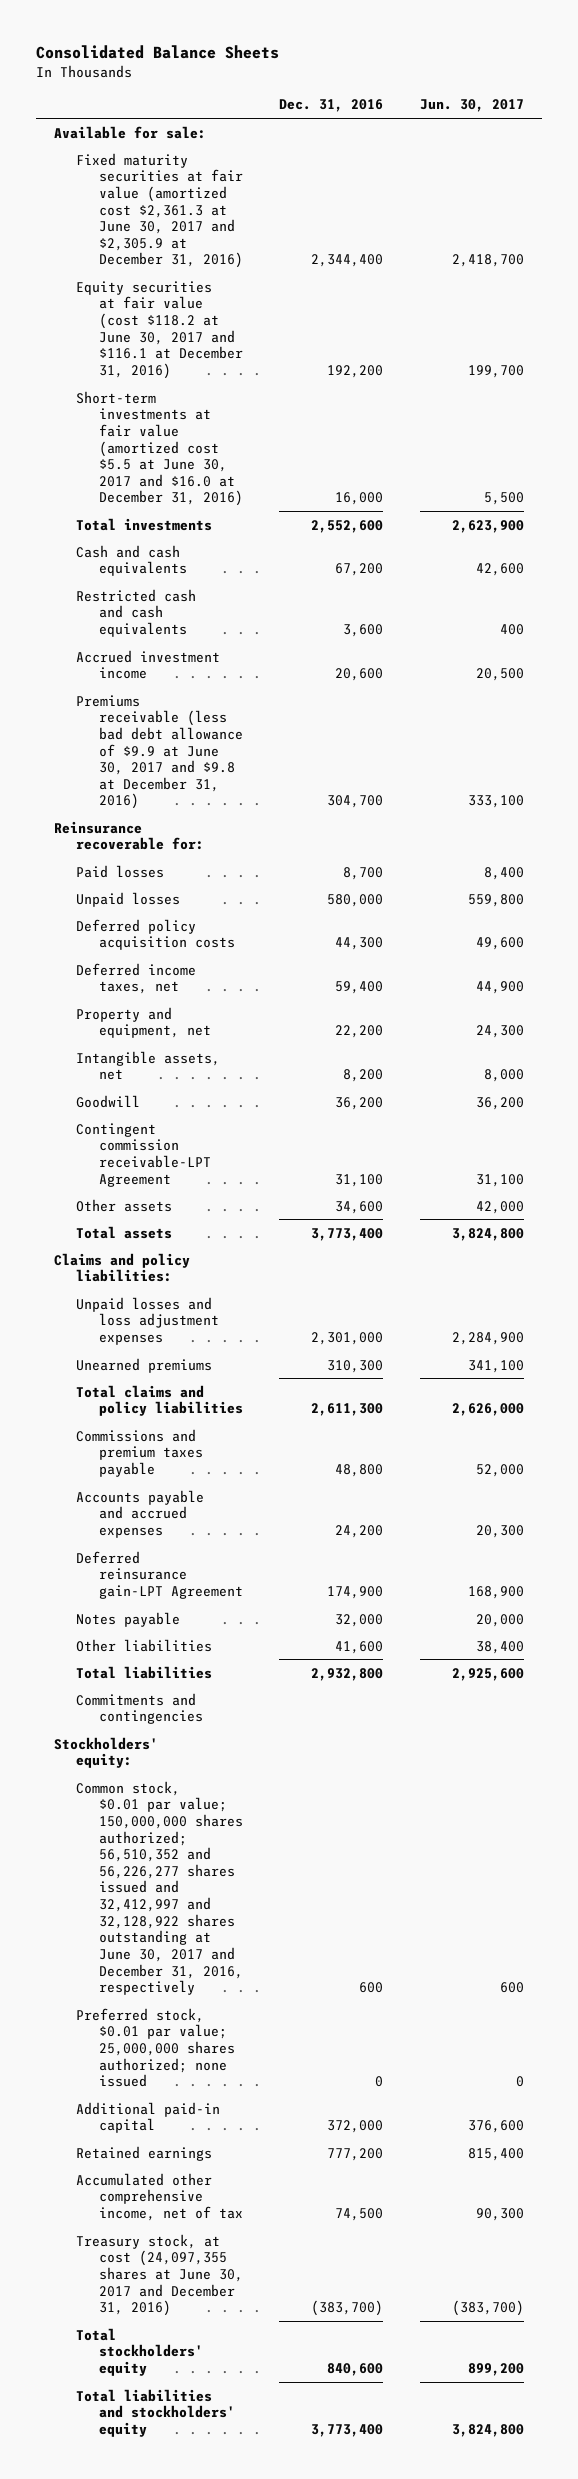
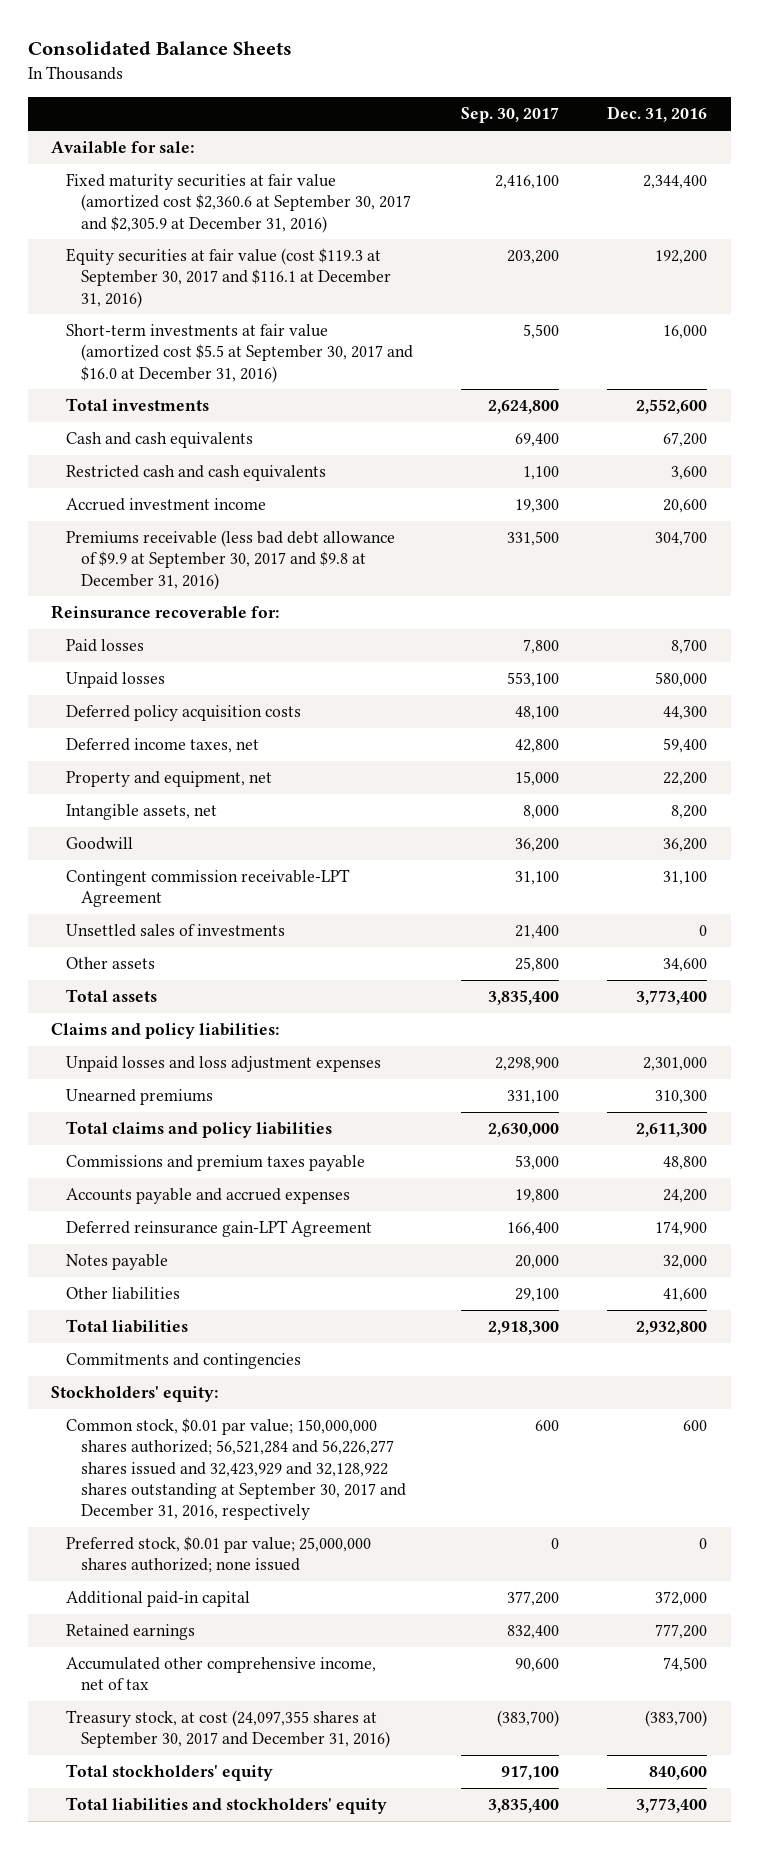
- | Dec. 31, 2016 | Jun. 30, 2017
+ | Sep. 30, 2017 | Dec. 31, 2016
- Fixed maturity securities at fair value (amortized cost $2,361.3 at June 30, 2017 and $2,305.9 at December 31, 2016) | 2,344,400 | 2,418,700
- Equity securities at fair value (cost $118.2 at June 30, 2017 and $116.1 at December 31, 2016) | 192,200 | 199,700
- Short-term investments at fair value (amortized cost $5.5 at June 30, 2017 and $16.0 at December 31, 2016) | 16,000 | 5,500
+ Fixed maturity securities at fair value (amortized cost $2,360.6 at September 30, 2017 and $2,305.9 at December 31, 2016) | 2,416,100 | 2,344,400
+ Equity securities at fair value (cost $119.3 at September 30, 2017 and $116.1 at December 31, 2016) | 203,200 | 192,200
+ Short-term investments at fair value (amortized cost $5.5 at September 30, 2017 and $16.0 at December 31, 2016) | 5,500 | 16,000
- Premiums receivable (less bad debt allowance of $9.9 at June 30, 2017 and $9.8 at December 31, 2016) | 304,700 | 333,100
+ Premiums receivable (less bad debt allowance of $9.9 at September 30, 2017 and $9.8 at December 31, 2016) | 331,500 | 304,700
+ Unsettled sales of investments | 21,400 | 0
- Common stock, $0.01 par value; 150,000,000 shares authorized; 56,510,352 and 56,226,277 shares issued and 32,412,997 and 32,128,922 shares outstanding at June 30, 2017 and December 31, 2016, respectively | 600 | 600
+ Common stock, $0.01 par value; 150,000,000 shares authorized; 56,521,284 and 56,226,277 shares issued and 32,423,929 and 32,128,922 shares outstanding at September 30, 2017 and December 31, 2016, respectively | 600 | 600
- Treasury stock, at cost (24,097,355 shares at June 30, 2017 and December 31, 2016) | (383,700) | (383,700)
+ Treasury stock, at cost (24,097,355 shares at September 30, 2017 and December 31, 2016) | (383,700) | (383,700)

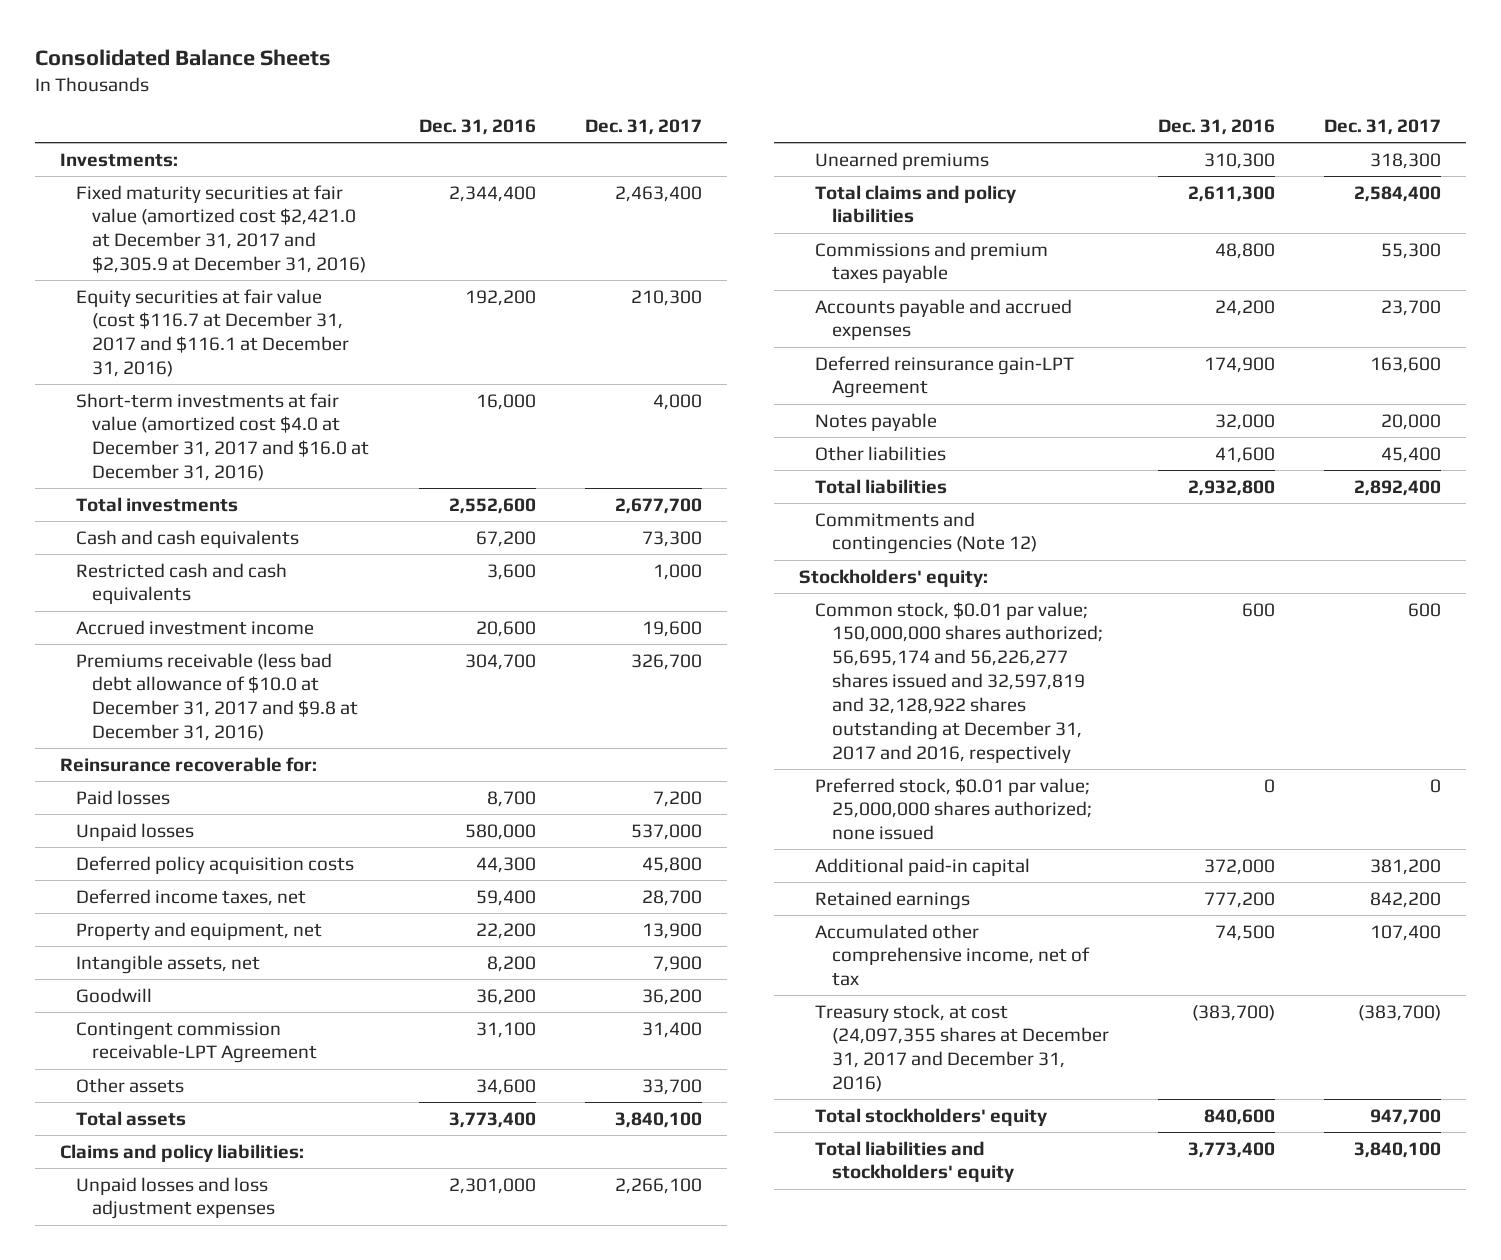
- | Sep. 30, 2017 | Dec. 31, 2016
+ | Dec. 31, 2016 | Dec. 31, 2017
- Available for sale:
- Fixed maturity securities at fair value (amortized cost $2,360.6 at September 30, 2017 and $2,305.9 at December 31, 2016) | 2,416,100 | 2,344,400
- Equity securities at fair value (cost $119.3 at September 30, 2017 and $116.1 at December 31, 2016) | 203,200 | 192,200
- Short-term investments at fair value (amortized cost $5.5 at September 30, 2017 and $16.0 at December 31, 2016) | 5,500 | 16,000
+ Investments:
+ Fixed maturity securities at fair value (amortized cost $2,421.0 at December 31, 2017 and $2,305.9 at December 31, 2016) | 2,344,400 | 2,463,400
+ Equity securities at fair value (cost $116.7 at December 31, 2017 and $116.1 at December 31, 2016) | 192,200 | 210,300
+ Short-term investments at fair value (amortized cost $4.0 at December 31, 2017 and $16.0 at December 31, 2016) | 16,000 | 4,000
- Premiums receivable (less bad debt allowance of $9.9 at September 30, 2017 and $9.8 at December 31, 2016) | 331,500 | 304,700
+ Premiums receivable (less bad debt allowance of $10.0 at December 31, 2017 and $9.8 at December 31, 2016) | 304,700 | 326,700
- Unsettled sales of investments | 21,400 | 0
- Commitments and contingencies
+ Commitments and contingencies (Note 12)
- Common stock, $0.01 par value; 150,000,000 shares authorized; 56,521,284 and 56,226,277 shares issued and 32,423,929 and 32,128,922 shares outstanding at September 30, 2017 and December 31, 2016, respectively | 600 | 600
+ Common stock, $0.01 par value; 150,000,000 shares authorized; 56,695,174 and 56,226,277 shares issued and 32,597,819 and 32,128,922 shares outstanding at December 31, 2017 and 2016, respectively | 600 | 600
- Treasury stock, at cost (24,097,355 shares at September 30, 2017 and December 31, 2016) | (383,700) | (383,700)
+ Treasury stock, at cost (24,097,355 shares at December 31, 2017 and December 31, 2016) | (383,700) | (383,700)

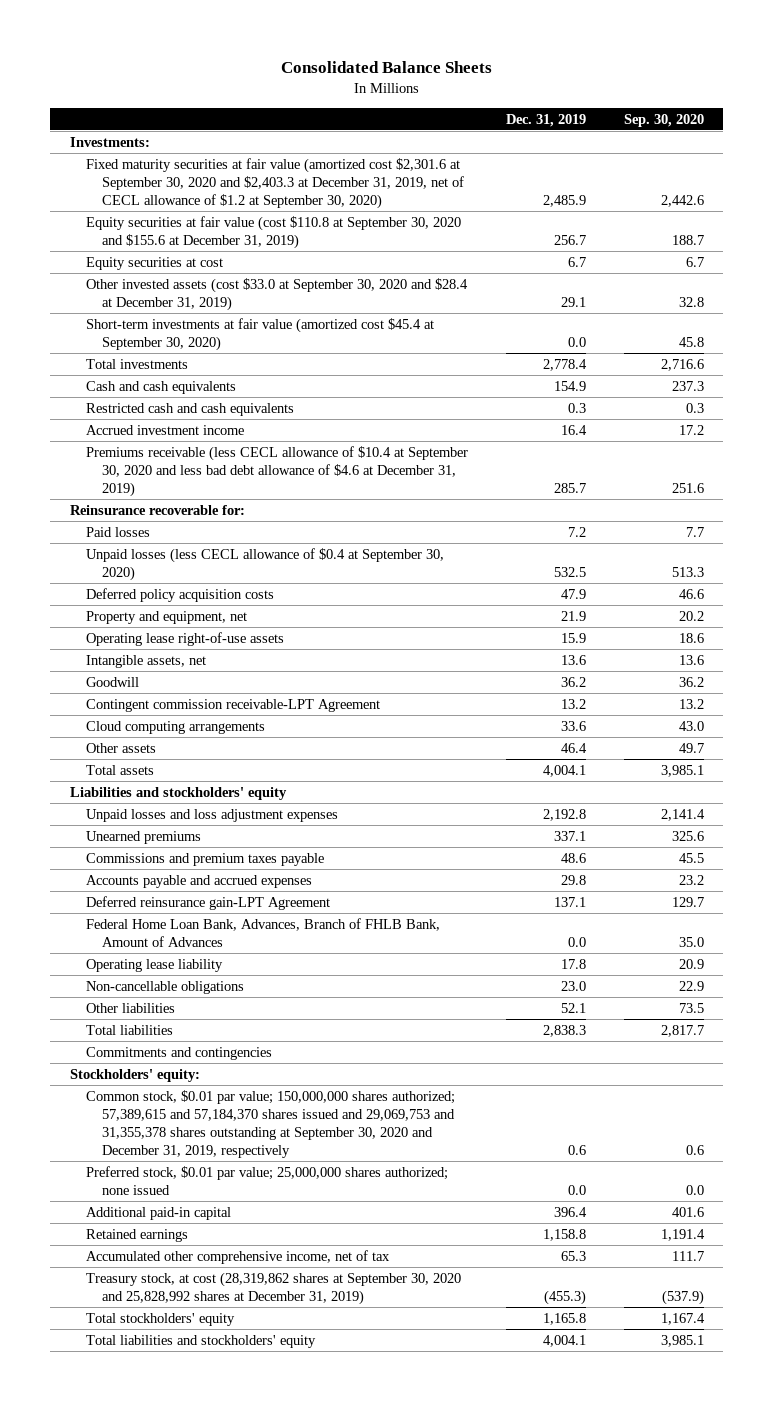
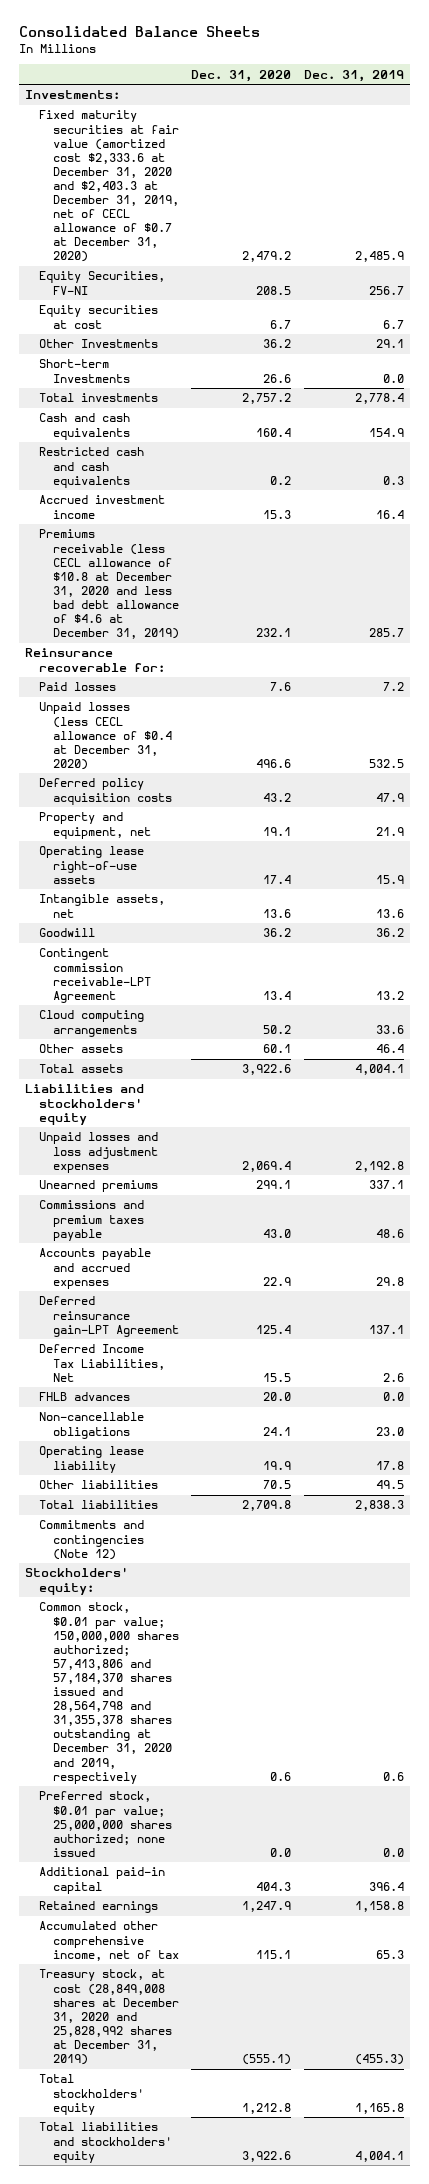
- | Dec. 31, 2019 | Sep. 30, 2020
+ | Dec. 31, 2020 | Dec. 31, 2019
- Fixed maturity securities at fair value (amortized cost $2,301.6 at September 30, 2020 and $2,403.3 at December 31, 2019, net of CECL allowance of $1.2 at September 30, 2020) | 2,485.9 | 2,442.6
- Equity securities at fair value (cost $110.8 at September 30, 2020 and $155.6 at December 31, 2019) | 256.7 | 188.7
+ Fixed maturity securities at fair value (amortized cost $2,333.6 at December 31, 2020 and $2,403.3 at December 31, 2019, net of CECL allowance of $0.7 at December 31, 2020) | 2,479.2 | 2,485.9
+ Equity Securities, FV-NI | 208.5 | 256.7
- Other invested assets (cost $33.0 at September 30, 2020 and $28.4 at December 31, 2019) | 29.1 | 32.8
- Short-term investments at fair value (amortized cost $45.4 at September 30, 2020) | 0.0 | 45.8
+ Other Investments | 36.2 | 29.1
+ Short-term Investments | 26.6 | 0.0
- Premiums receivable (less CECL allowance of $10.4 at September 30, 2020 and less bad debt allowance of $4.6 at December 31, 2019) | 285.7 | 251.6
+ Premiums receivable (less CECL allowance of $10.8 at December 31, 2020 and less bad debt allowance of $4.6 at December 31, 2019) | 232.1 | 285.7
- Unpaid losses (less CECL allowance of $0.4 at September 30, 2020) | 532.5 | 513.3
+ Unpaid losses (less CECL allowance of $0.4 at December 31, 2020) | 496.6 | 532.5
- Federal Home Loan Bank, Advances, Branch of FHLB Bank, Amount of Advances | 0.0 | 35.0
+ Deferred Income Tax Liabilities, Net | 15.5 | 2.6
+ FHLB advances | 20.0 | 0.0
- Other liabilities | 52.1 | 73.5
moved down: Operating lease liability | 19.9 | 17.8
+ Other liabilities | 70.5 | 49.5
- Commitments and contingencies
+ Commitments and contingencies (Note 12)
- Common stock, $0.01 par value; 150,000,000 shares authorized; 57,389,615 and 57,184,370 shares issued and 29,069,753 and 31,355,378 shares outstanding at September 30, 2020 and December 31, 2019, respectively | 0.6 | 0.6
+ Common stock, $0.01 par value; 150,000,000 shares authorized; 57,413,806 and 57,184,370 shares issued and 28,564,798 and 31,355,378 shares outstanding at December 31, 2020 and 2019, respectively | 0.6 | 0.6
- Treasury stock, at cost (28,319,862 shares at September 30, 2020 and 25,828,992 shares at December 31, 2019) | (455.3) | (537.9)
+ Treasury stock, at cost (28,849,008 shares at December 31, 2020 and 25,828,992 shares at December 31, 2019) | (555.1) | (455.3)

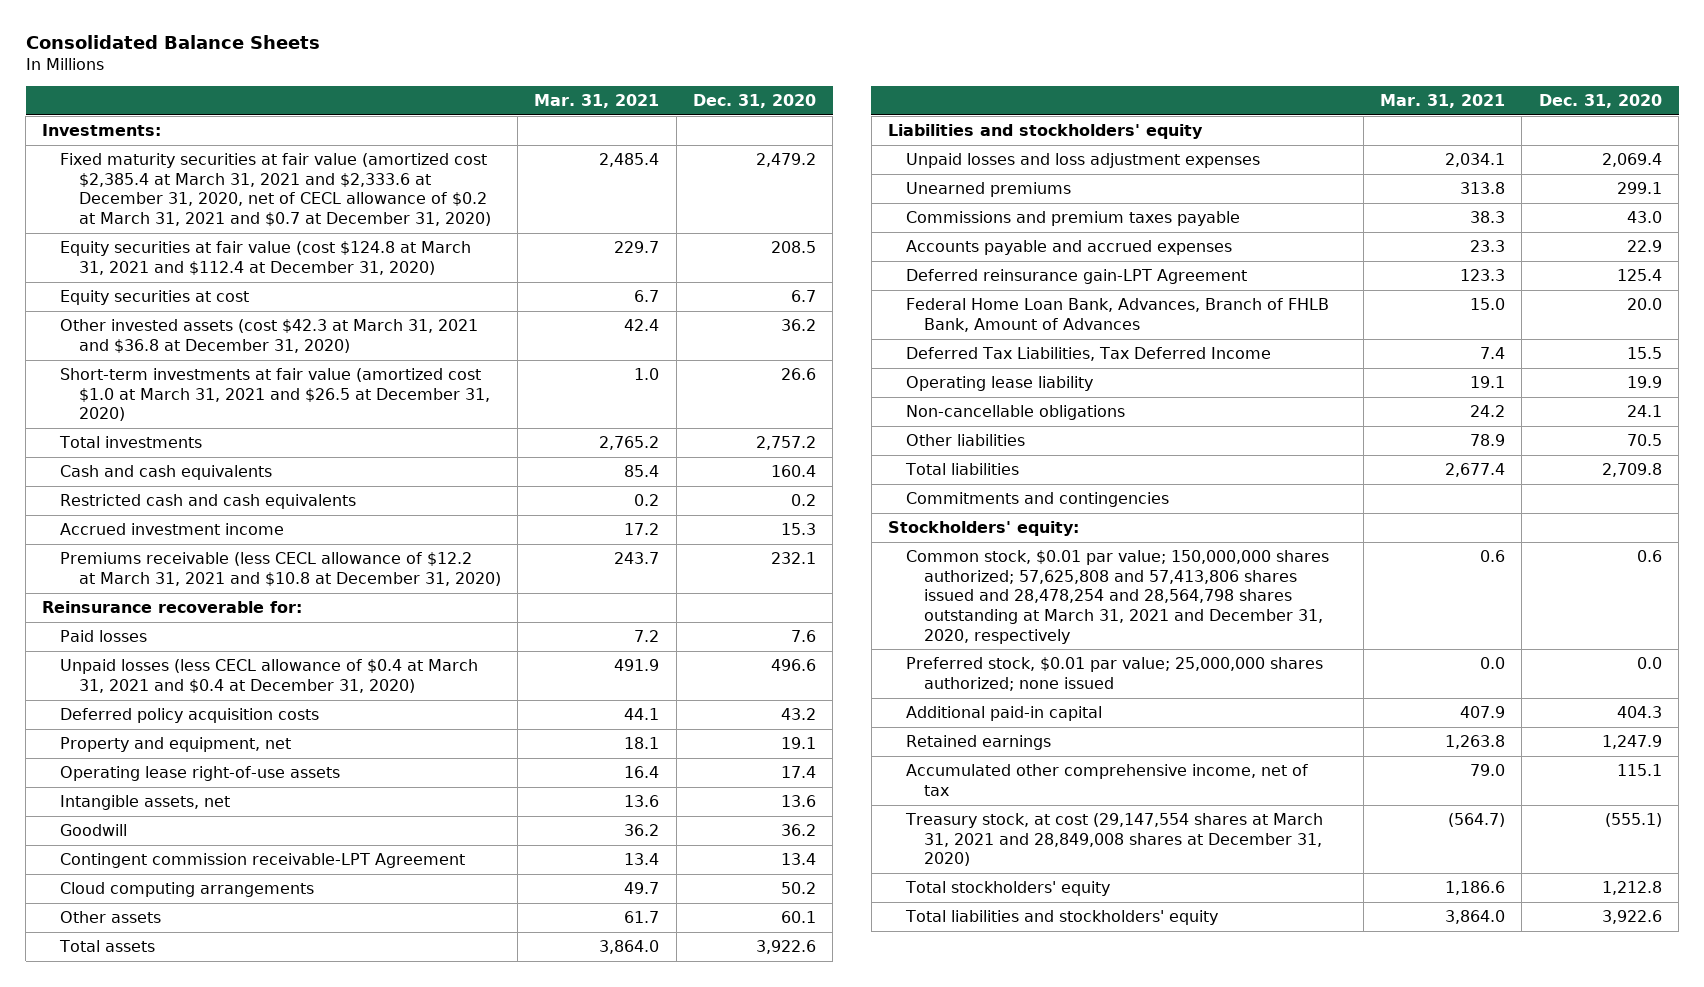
- | Dec. 31, 2020 | Dec. 31, 2019
+ | Mar. 31, 2021 | Dec. 31, 2020
- Fixed maturity securities at fair value (amortized cost $2,333.6 at December 31, 2020 and $2,403.3 at December 31, 2019, net of CECL allowance of $0.7 at December 31, 2020) | 2,479.2 | 2,485.9
- Equity Securities, FV-NI | 208.5 | 256.7
+ Fixed maturity securities at fair value (amortized cost $2,385.4 at March 31, 2021 and $2,333.6 at December 31, 2020, net of CECL allowance of $0.2 at March 31, 2021 and $0.7 at December 31, 2020) | 2,485.4 | 2,479.2
+ Equity securities at fair value (cost $124.8 at March 31, 2021 and $112.4 at December 31, 2020) | 229.7 | 208.5
- Other Investments | 36.2 | 29.1
- Short-term Investments | 26.6 | 0.0
+ Other invested assets (cost $42.3 at March 31, 2021 and $36.8 at December 31, 2020) | 42.4 | 36.2
+ Short-term investments at fair value (amortized cost $1.0 at March 31, 2021 and $26.5 at December 31, 2020) | 1.0 | 26.6
- Premiums receivable (less CECL allowance of $10.8 at December 31, 2020 and less bad debt allowance of $4.6 at December 31, 2019) | 232.1 | 285.7
+ Premiums receivable (less CECL allowance of $12.2 at March 31, 2021 and $10.8 at December 31, 2020) | 243.7 | 232.1
- Unpaid losses (less CECL allowance of $0.4 at December 31, 2020) | 496.6 | 532.5
+ Unpaid losses (less CECL allowance of $0.4 at March 31, 2021 and $0.4 at December 31, 2020) | 491.9 | 496.6
- Deferred Income Tax Liabilities, Net | 15.5 | 2.6
- FHLB advances | 20.0 | 0.0
+ Federal Home Loan Bank, Advances, Branch of FHLB Bank, Amount of Advances | 15.0 | 20.0
+ Deferred Tax Liabilities, Tax Deferred Income | 7.4 | 15.5
moved down: Non-cancellable obligations | 24.2 | 24.1
- Commitments and contingencies (Note 12)
+ Commitments and contingencies
- Common stock, $0.01 par value; 150,000,000 shares authorized; 57,413,806 and 57,184,370 shares issued and 28,564,798 and 31,355,378 shares outstanding at December 31, 2020 and 2019, respectively | 0.6 | 0.6
+ Common stock, $0.01 par value; 150,000,000 shares authorized; 57,625,808 and 57,413,806 shares issued and 28,478,254 and 28,564,798 shares outstanding at March 31, 2021 and December 31, 2020, respectively | 0.6 | 0.6
- Treasury stock, at cost (28,849,008 shares at December 31, 2020 and 25,828,992 shares at December 31, 2019) | (555.1) | (455.3)
+ Treasury stock, at cost (29,147,554 shares at March 31, 2021 and 28,849,008 shares at December 31, 2020) | (564.7) | (555.1)

